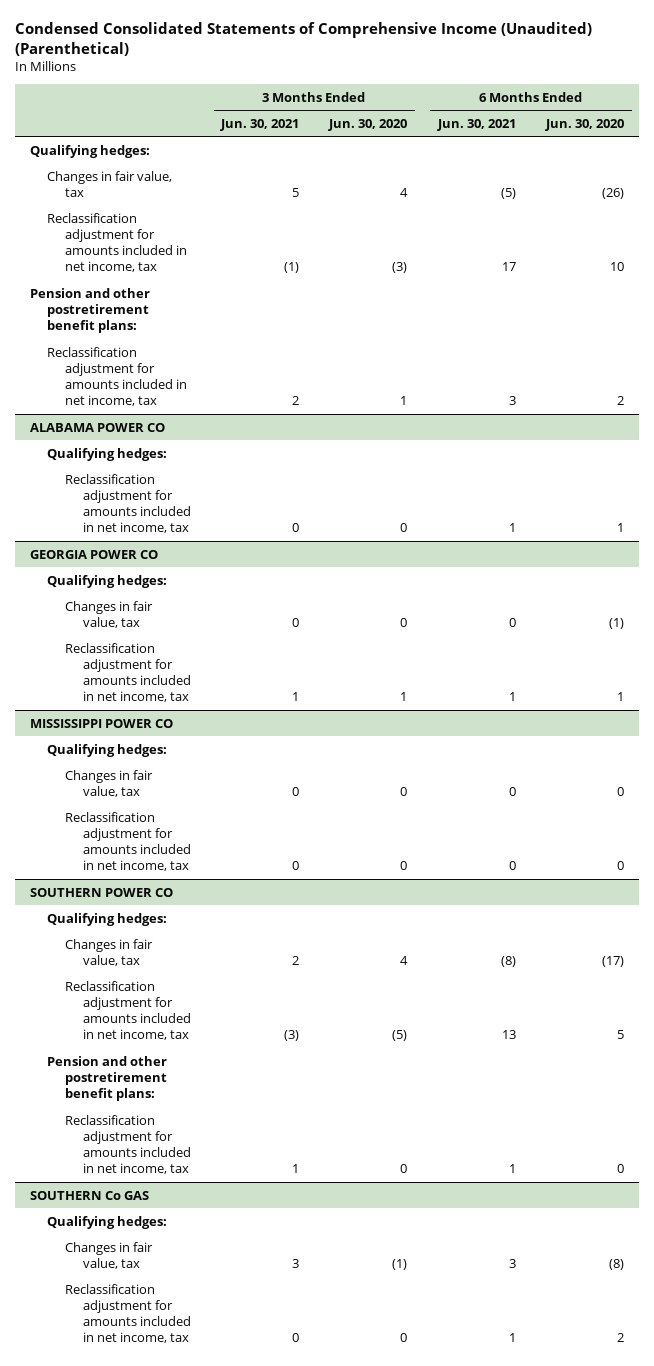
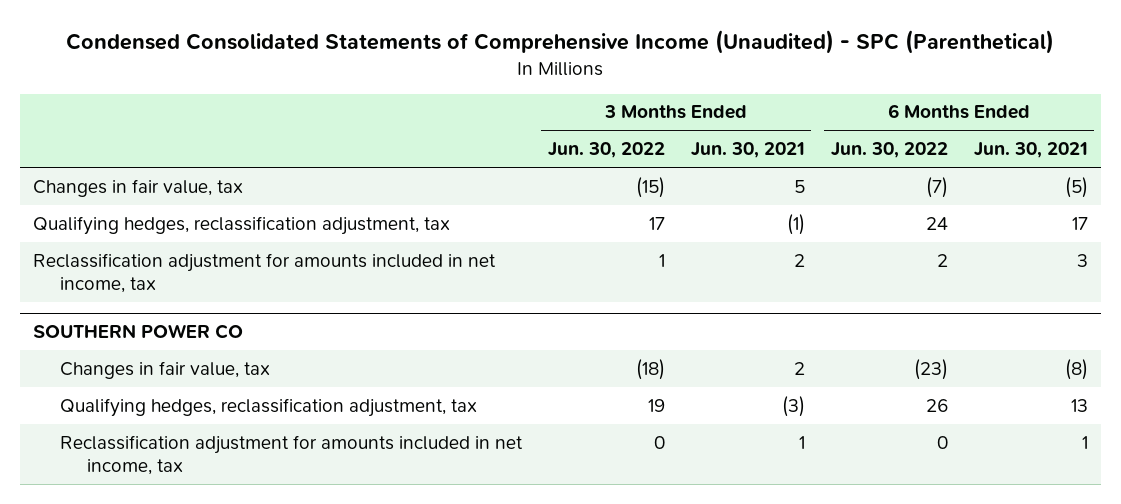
- Condensed Consolidated Statements of Comprehensive Income (Unaudited) (Parenthetical)
+ Condensed Consolidated Statements of Comprehensive Income (Unaudited) - SPC (Parenthetical)
- | 3 Months Ended Jun. 30, 2021 | 3 Months Ended Jun. 30, 2020 | 6 Months Ended Jun. 30, 2021 | 6 Months Ended Jun. 30, 2020
+ | 3 Months Ended Jun. 30, 2022 | 3 Months Ended Jun. 30, 2021 | 6 Months Ended Jun. 30, 2022 | 6 Months Ended Jun. 30, 2021
- Qualifying hedges:
- Reclassification adjustment for amounts included in net income, tax | (1) | (3) | 17 | 10
- Pension and other postretirement benefit plans:
+ Qualifying hedges, reclassification adjustment, tax | 17 | (1) | 24 | 17
- ALABAMA POWER CO
- Qualifying hedges:
- Reclassification adjustment for amounts included in net income, tax | 0 | 0 | 1 | 1
- GEORGIA POWER CO
- Qualifying hedges:
- Changes in fair value, tax | 0 | 0 | 0 | (1)
- Reclassification adjustment for amounts included in net income, tax | 1 | 1 | 1 | 1
- MISSISSIPPI POWER CO
- Qualifying hedges:
- Changes in fair value, tax | 0 | 0 | 0 | 0
- Reclassification adjustment for amounts included in net income, tax | 0 | 0 | 0 | 0
@ SOUTHERN POWER CO
- Qualifying hedges:
- Reclassification adjustment for amounts included in net income, tax | (3) | (5) | 13 | 5
- Pension and other postretirement benefit plans:
+ Qualifying hedges, reclassification adjustment, tax | 19 | (3) | 26 | 13
- SOUTHERN Co GAS
- Qualifying hedges:
- Changes in fair value, tax | 3 | (1) | 3 | (8)
- Reclassification adjustment for amounts included in net income, tax | 0 | 0 | 1 | 2

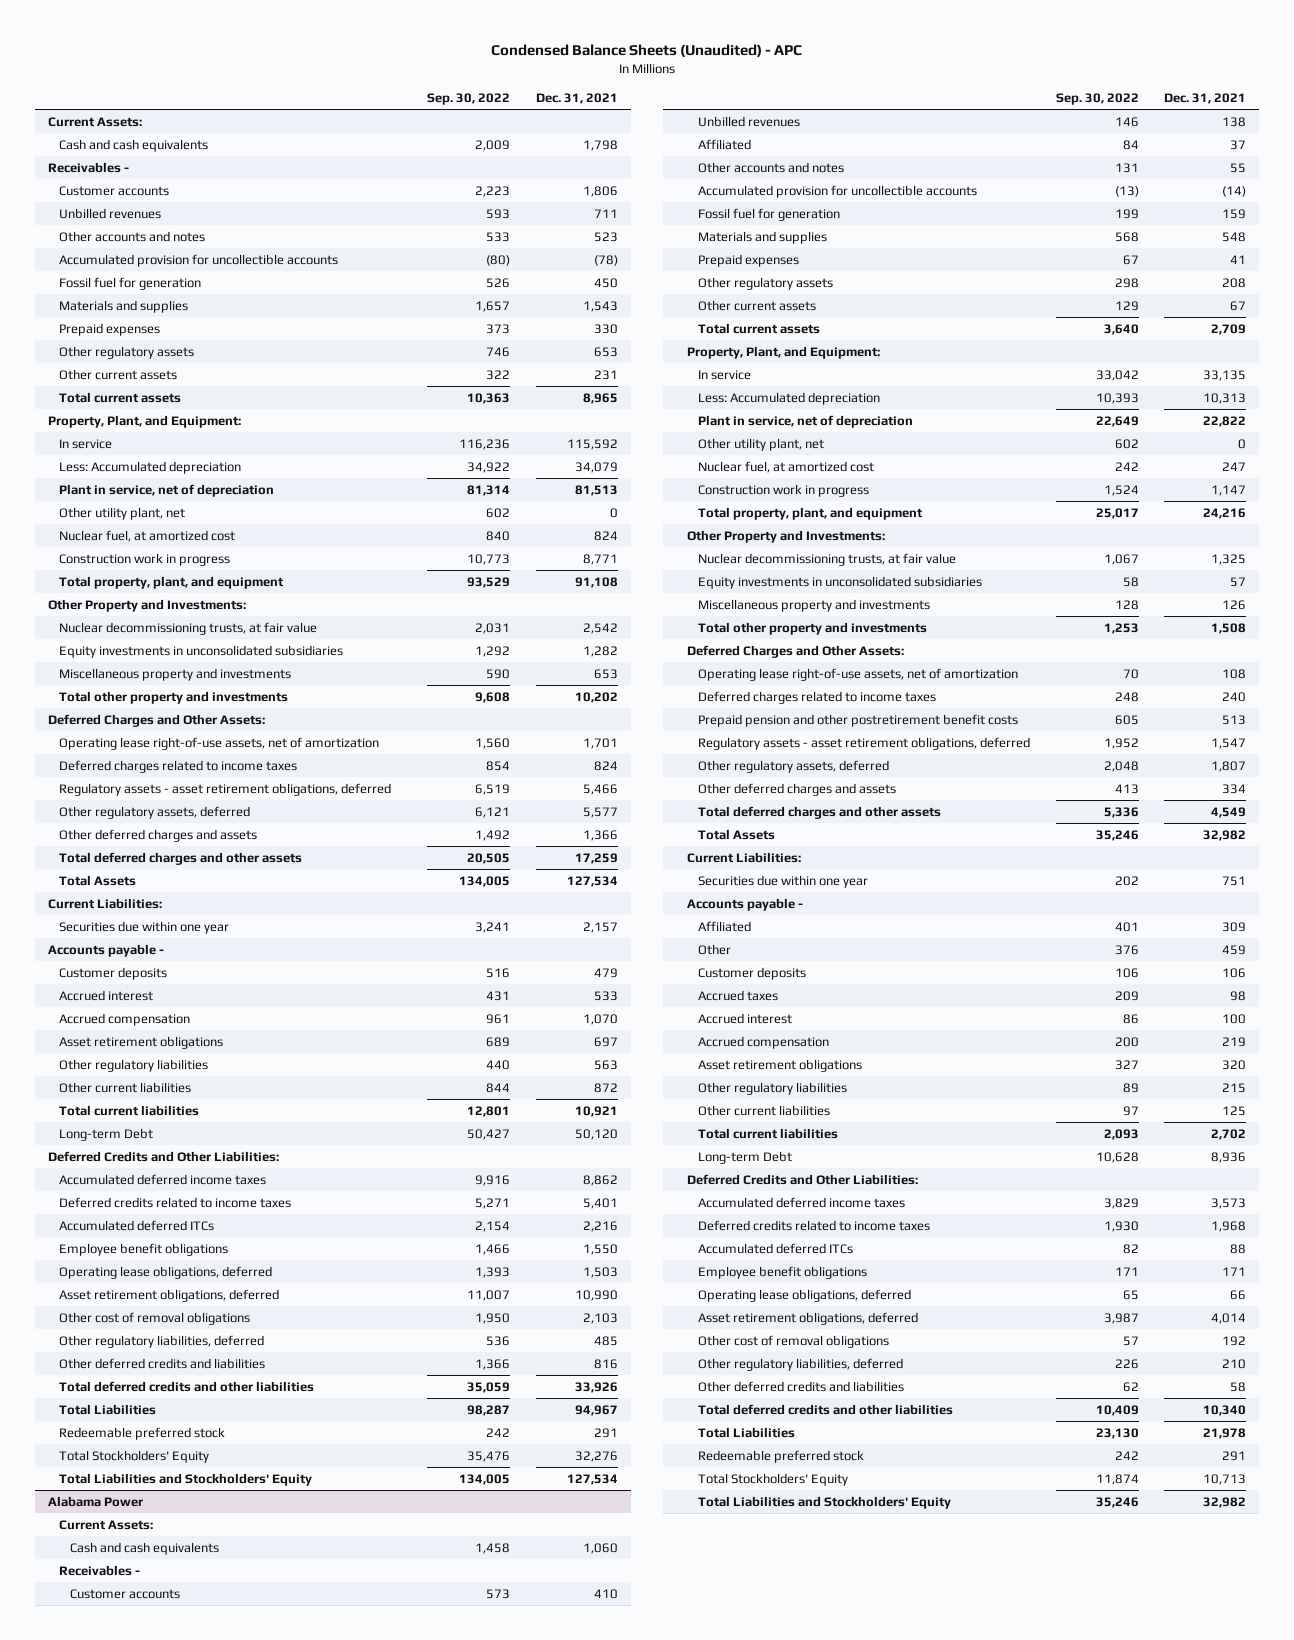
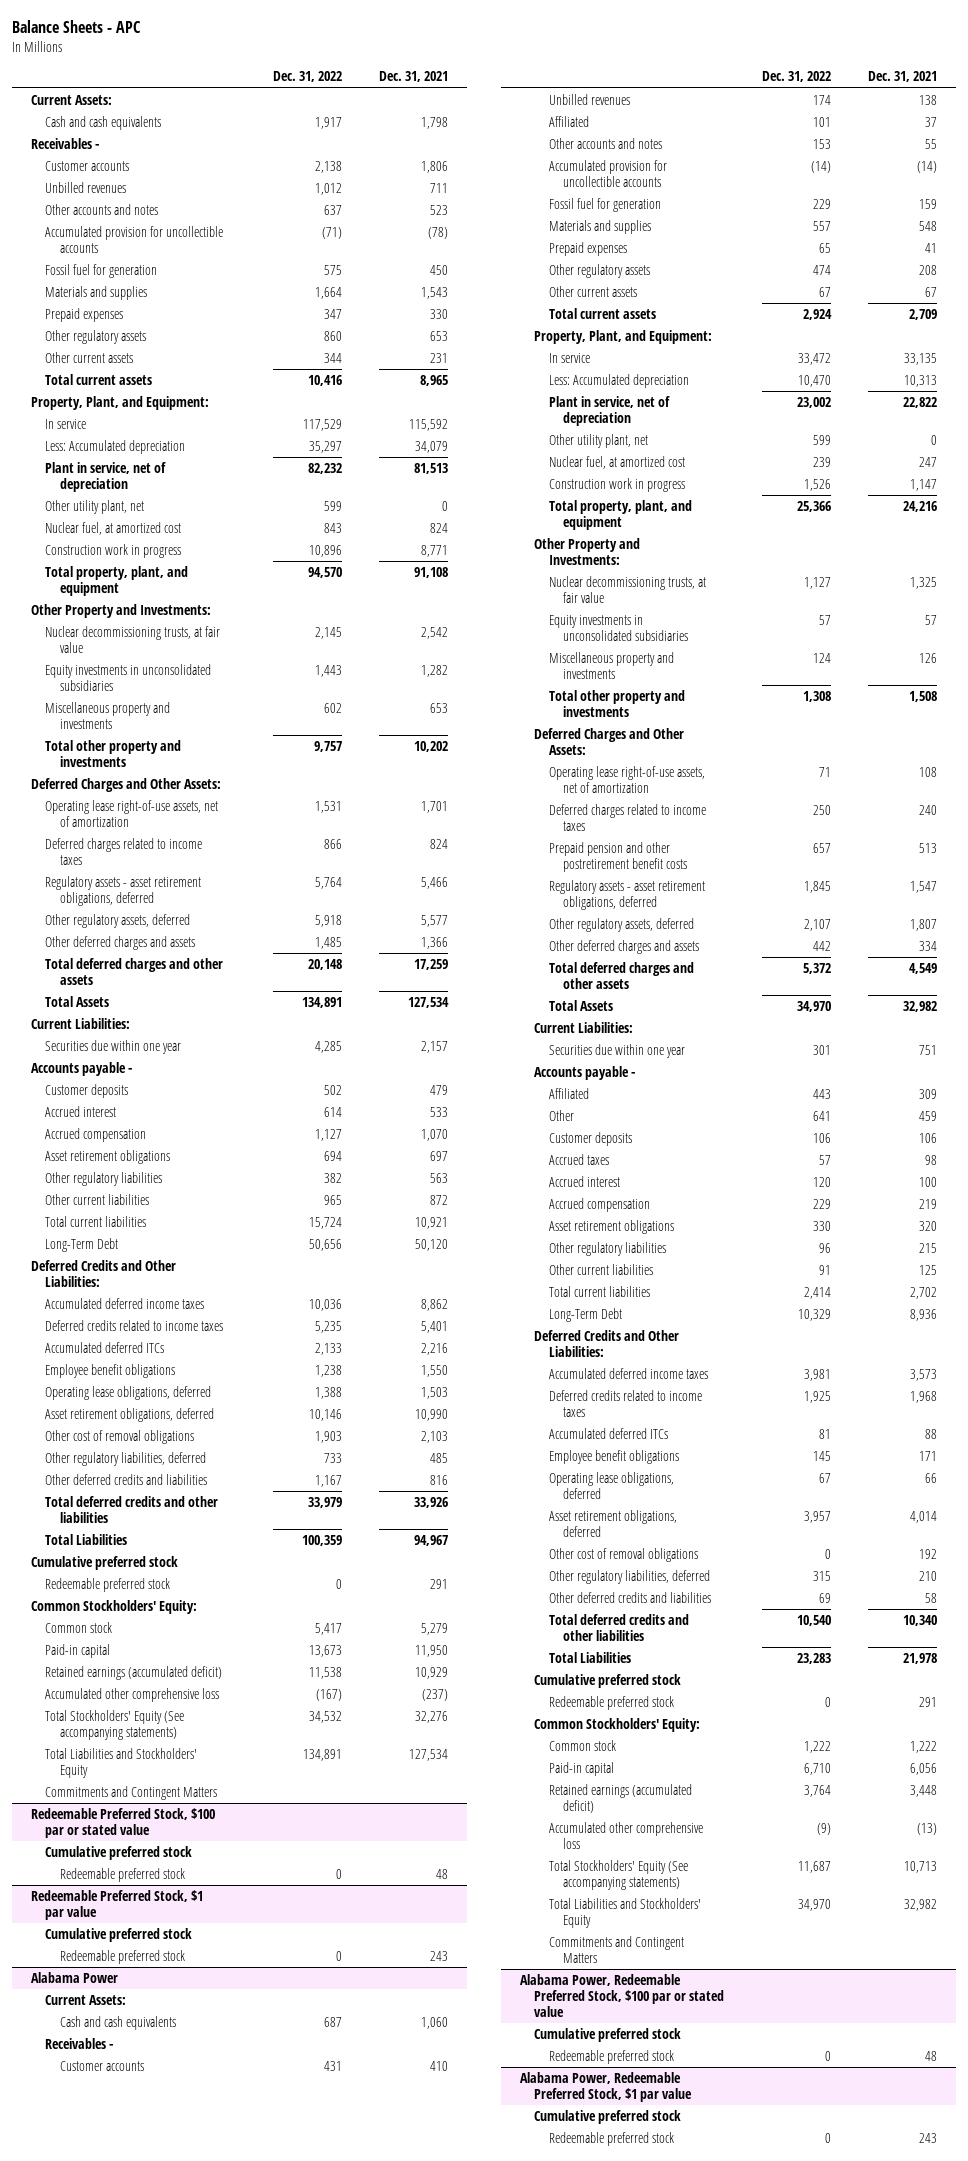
- Condensed Balance Sheets (Unaudited) - APC
+ Balance Sheets - APC
- | Sep. 30, 2022 | Dec. 31, 2021
+ | Dec. 31, 2022 | Dec. 31, 2021
- Long-term Debt | 50,427 | 50,120
+ Long-Term Debt | 50,656 | 50,120
+ Cumulative preferred stock
- Total Stockholders' Equity | 35,476 | 32,276
+ Common Stockholders' Equity:
+ Common stock | 5,417 | 5,279
+ Paid-in capital | 13,673 | 11,950
+ Retained earnings (accumulated deficit) | 11,538 | 10,929
+ Accumulated other comprehensive loss | (167) | (237)
+ Total Stockholders' Equity (See accompanying statements) | 34,532 | 32,276
+ Commitments and Contingent Matters
+ Redeemable Preferred Stock, $100 par or stated value
+ Cumulative preferred stock
+ Redeemable preferred stock | 0 | 48
+ Redeemable Preferred Stock, $1 par value
+ Cumulative preferred stock
+ Redeemable preferred stock | 0 | 243
@ Alabama Power
- Long-term Debt | 10,628 | 8,936
+ Long-Term Debt | 10,329 | 8,936
+ Cumulative preferred stock
- Total Stockholders' Equity | 11,874 | 10,713
+ Common Stockholders' Equity:
+ Common stock | 1,222 | 1,222
+ Paid-in capital | 6,710 | 6,056
+ Retained earnings (accumulated deficit) | 3,764 | 3,448
+ Accumulated other comprehensive loss | (9) | (13)
+ Total Stockholders' Equity (See accompanying statements) | 11,687 | 10,713
+ Commitments and Contingent Matters
+ Alabama Power, Redeemable Preferred Stock, $100 par or stated value
+ Cumulative preferred stock
+ Redeemable preferred stock | 0 | 48
+ Alabama Power, Redeemable Preferred Stock, $1 par value
+ Cumulative preferred stock
+ Redeemable preferred stock | 0 | 243

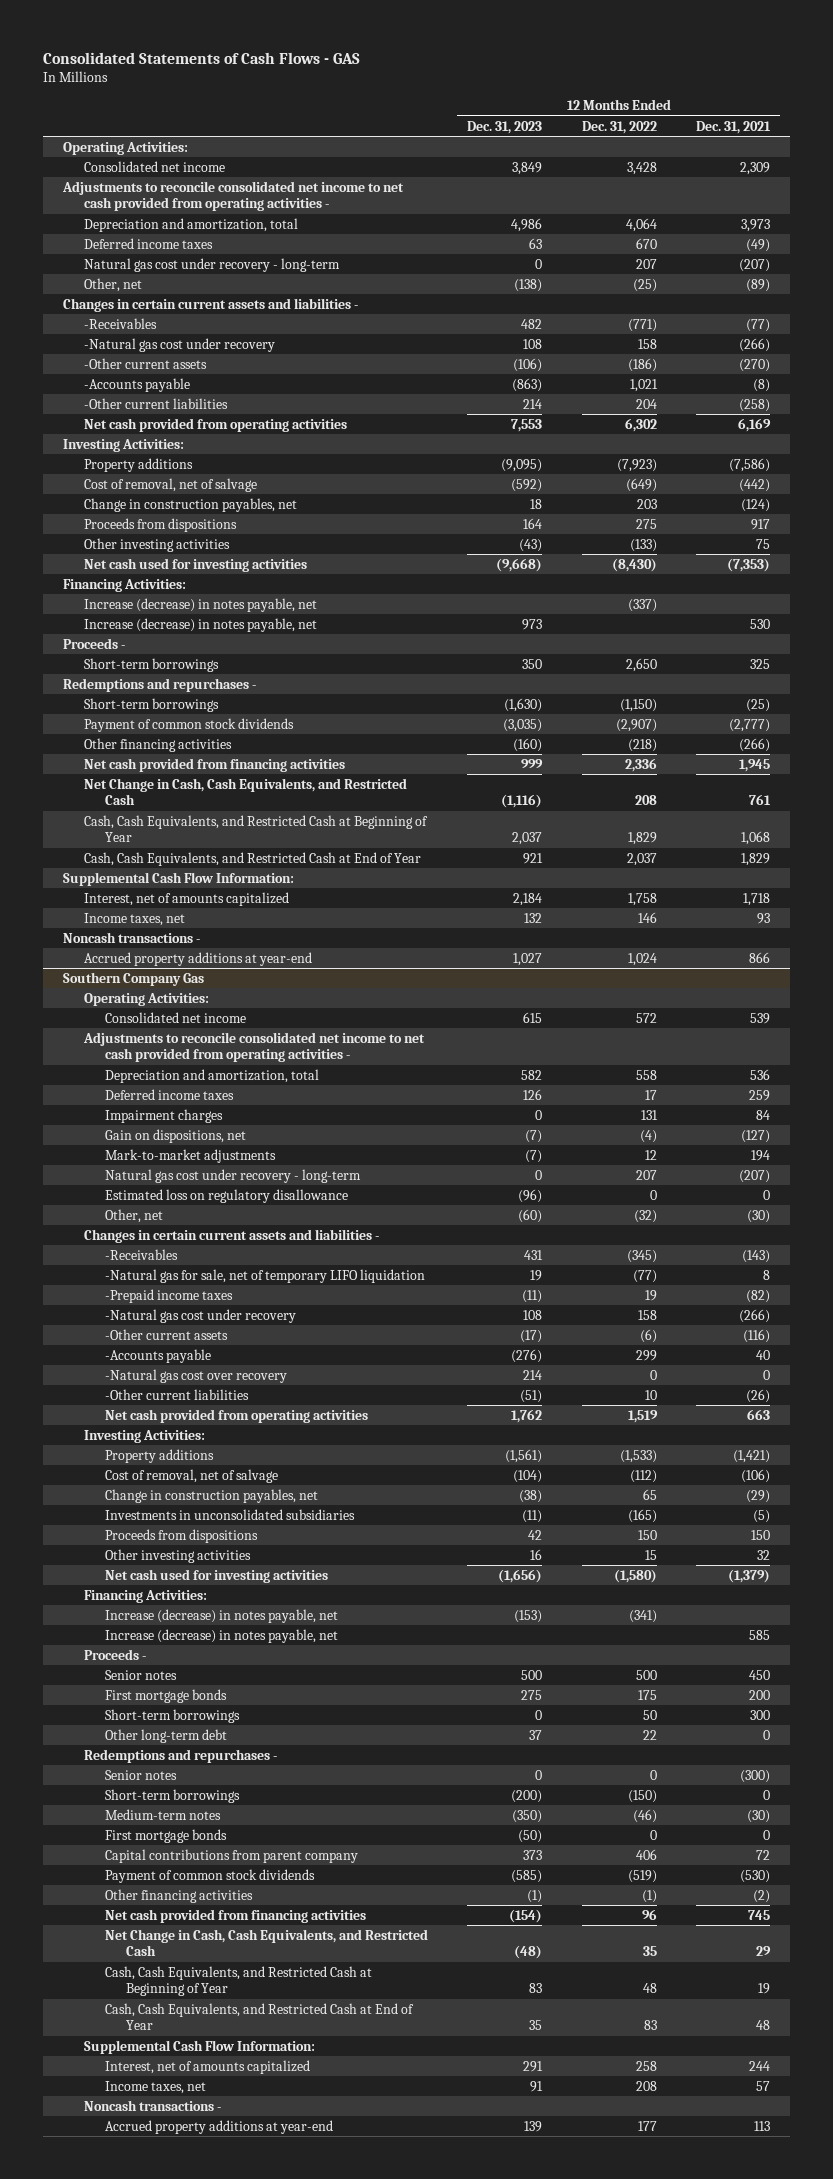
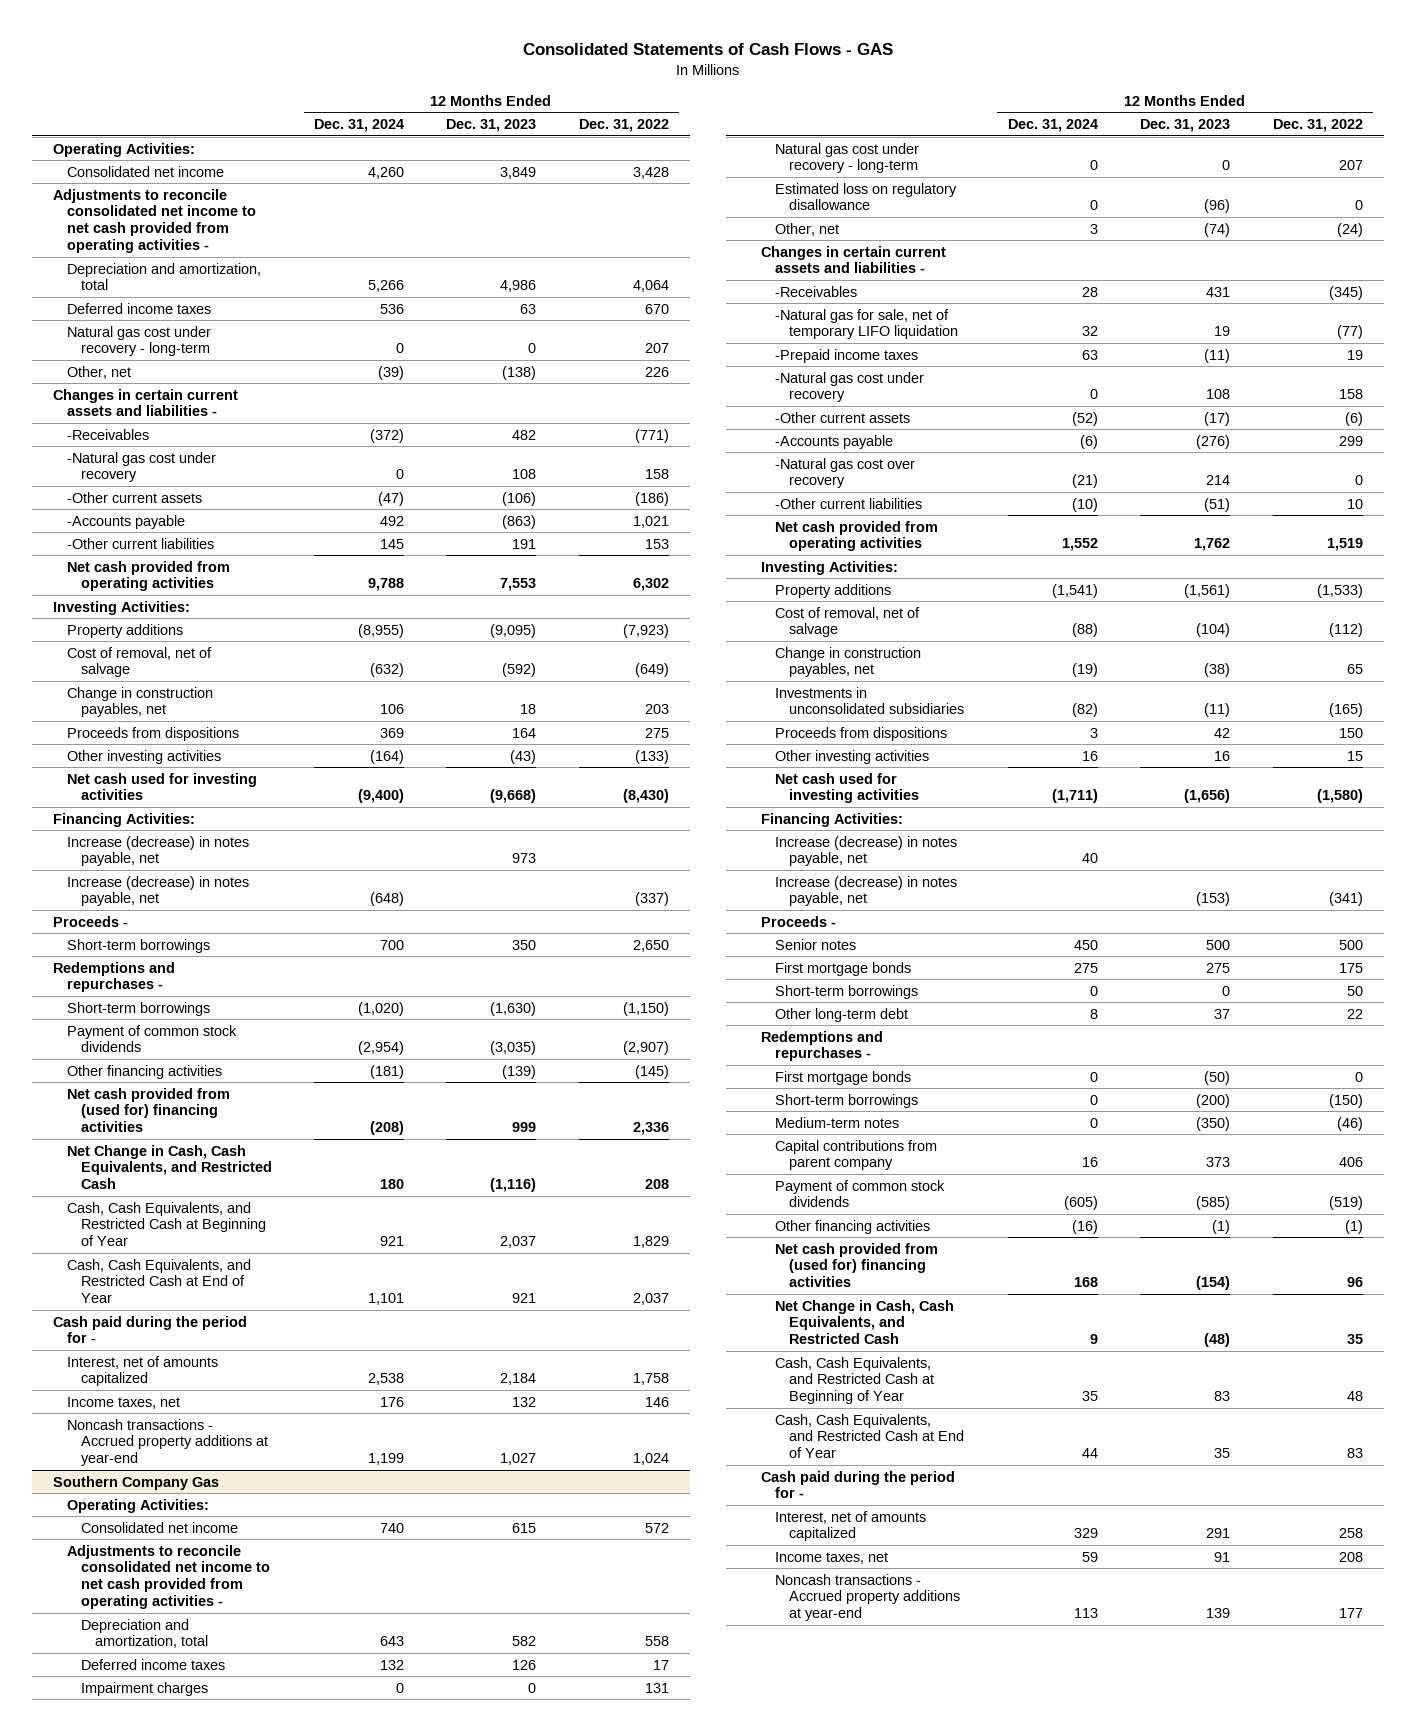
- | 12 Months Ended Dec. 31, 2023 | 12 Months Ended Dec. 31, 2022 | 12 Months Ended Dec. 31, 2021
+ | 12 Months Ended Dec. 31, 2024 | 12 Months Ended Dec. 31, 2023 | 12 Months Ended Dec. 31, 2022
- Other, net | (138) | (25) | (89)
+ Other, net | (39) | (138) | 226
- -Other current liabilities | 214 | 204 | (258)
+ -Other current liabilities | 145 | 191 | 153
moved down: Increase (decrease) in notes payable, net | (648) | | (337)
- Other financing activities | (160) | (218) | (266)
- Net cash provided from financing activities | 999 | 2,336 | 1,945
+ Other financing activities | (181) | (139) | (145)
+ Net cash provided from (used for) financing activities | (208) | 999 | 2,336
- Supplemental Cash Flow Information:
+ Cash paid during the period for -
- Noncash transactions -
- Accrued property additions at year-end | 1,027 | 1,024 | 866
+ Noncash transactions - Accrued property additions at year-end | 1,199 | 1,027 | 1,024
@ Southern Company Gas
- Gain on dispositions, net | (7) | (4) | (127)
- Mark-to-market adjustments | (7) | 12 | 194
- Other, net | (60) | (32) | (30)
+ Other, net | 3 | (74) | (24)
moved down: Increase (decrease) in notes payable, net | | (153) | (341)
- Senior notes | 0 | 0 | (300)
moved up: First mortgage bonds | 0 | (50) | 0
- Net cash provided from financing activities | (154) | 96 | 745
+ Net cash provided from (used for) financing activities | 168 | (154) | 96
- Supplemental Cash Flow Information:
+ Cash paid during the period for -
- Noncash transactions -
- Accrued property additions at year-end | 139 | 177 | 113
+ Noncash transactions - Accrued property additions at year-end | 113 | 139 | 177

